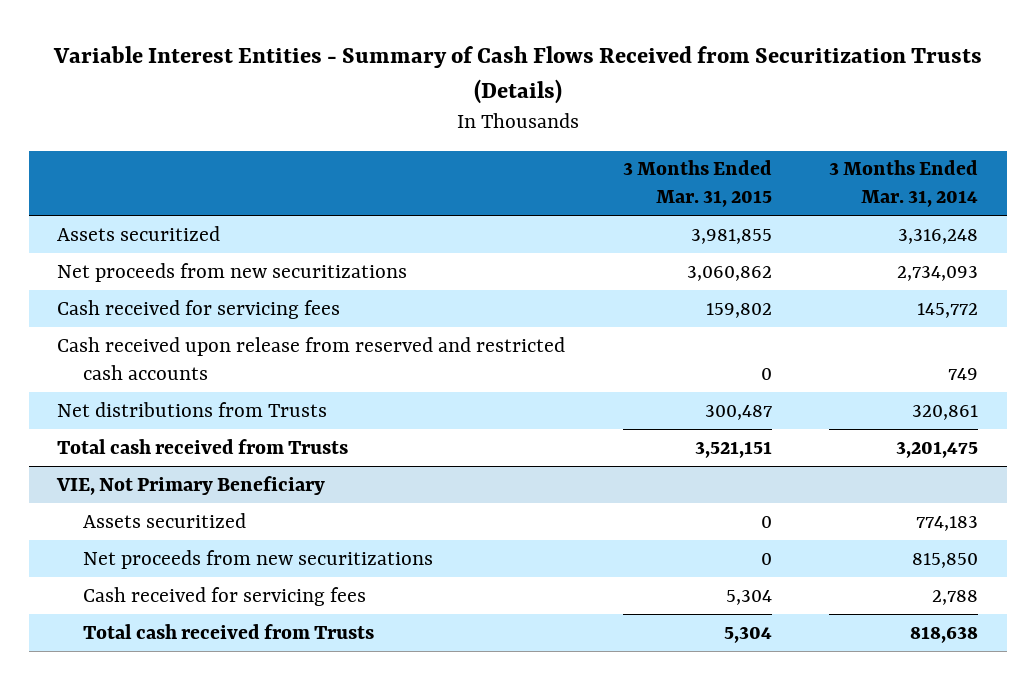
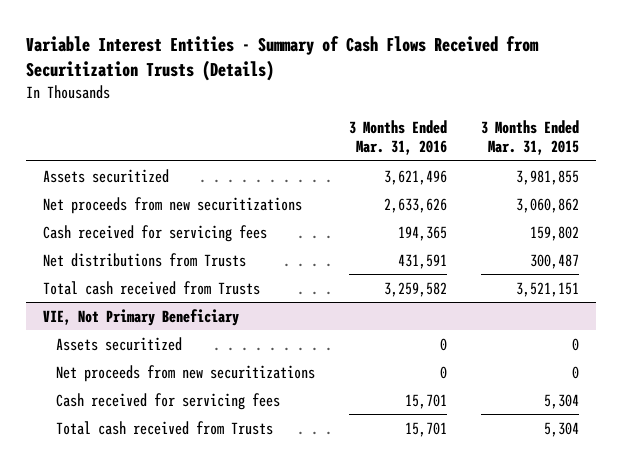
- | 3 Months Ended Mar. 31, 2015 | 3 Months Ended Mar. 31, 2014
+ | 3 Months Ended Mar. 31, 2016 | 3 Months Ended Mar. 31, 2015
- Cash received upon release from reserved and restricted cash accounts | 0 | 749

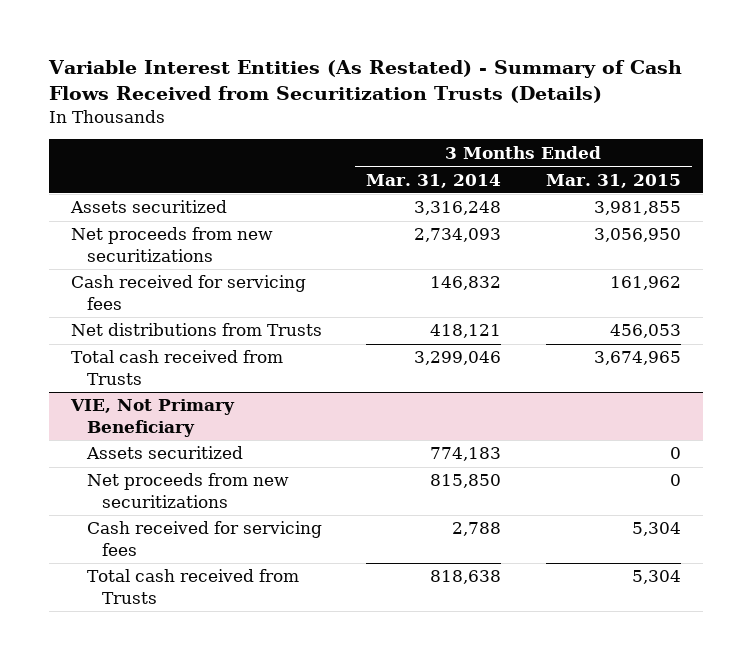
- Variable Interest Entities - Summary of Cash Flows Received from Securitization Trusts (Details)
+ Variable Interest Entities (As Restated) - Summary of Cash Flows Received from Securitization Trusts (Details)
- | 3 Months Ended Mar. 31, 2016 | 3 Months Ended Mar. 31, 2015
+ | 3 Months Ended Mar. 31, 2014 | 3 Months Ended Mar. 31, 2015
- Net proceeds from new securitizations | 2,633,626 | 3,060,862
- Cash received for servicing fees | 194,365 | 159,802
- Net distributions from Trusts | 431,591 | 300,487
- Total cash received from Trusts | 3,259,582 | 3,521,151
+ Net proceeds from new securitizations | 2,734,093 | 3,056,950
+ Cash received for servicing fees | 146,832 | 161,962
+ Net distributions from Trusts | 418,121 | 456,053
+ Total cash received from Trusts | 3,299,046 | 3,674,965

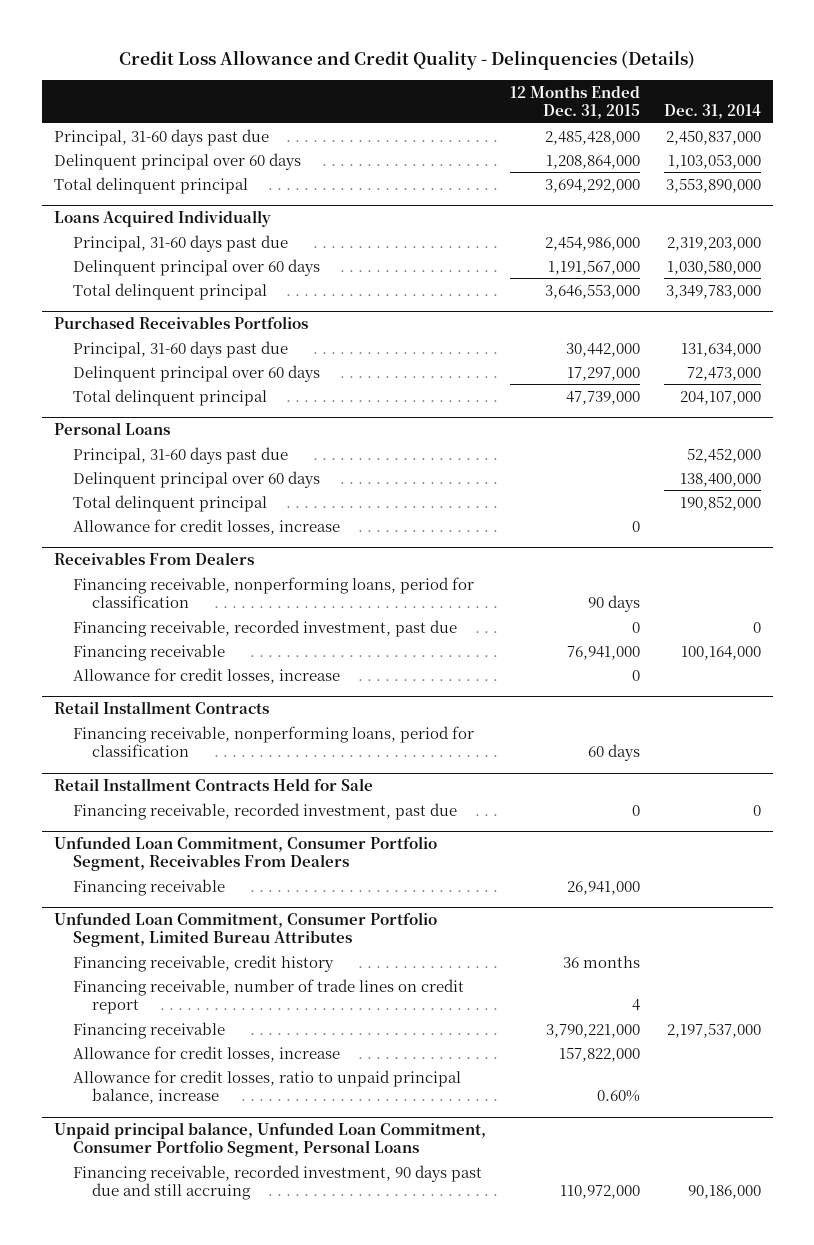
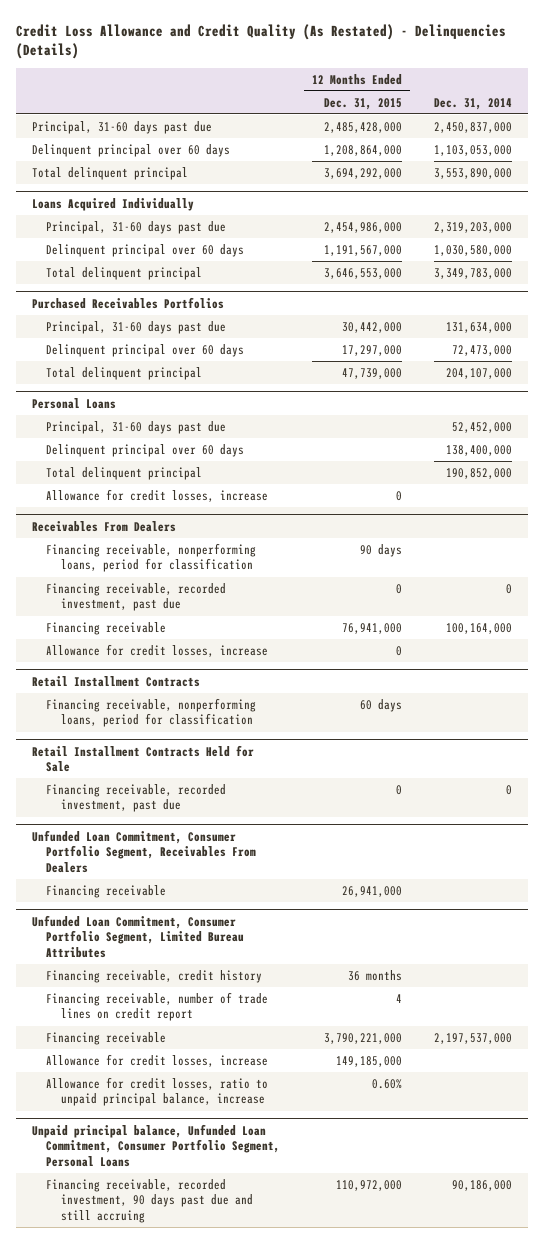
- Credit Loss Allowance and Credit Quality - Delinquencies (Details)
+ Credit Loss Allowance and Credit Quality (As Restated) - Delinquencies (Details)
@ Unfunded Loan Commitment, Consumer Portfolio Segment, Limited Bureau Attributes
- Allowance for credit losses, increase | 157,822,000 |
+ Allowance for credit losses, increase | 149,185,000 |

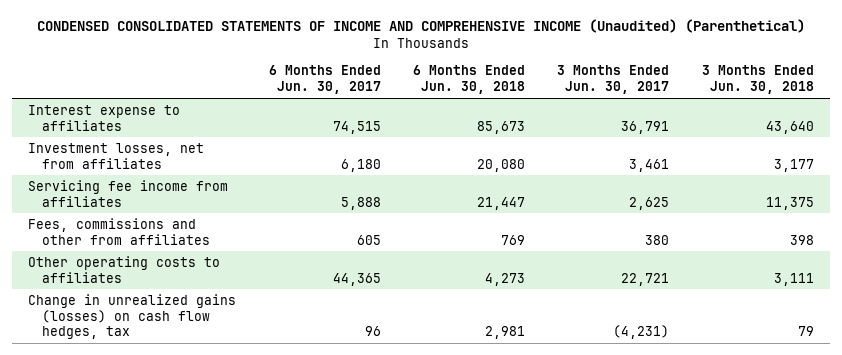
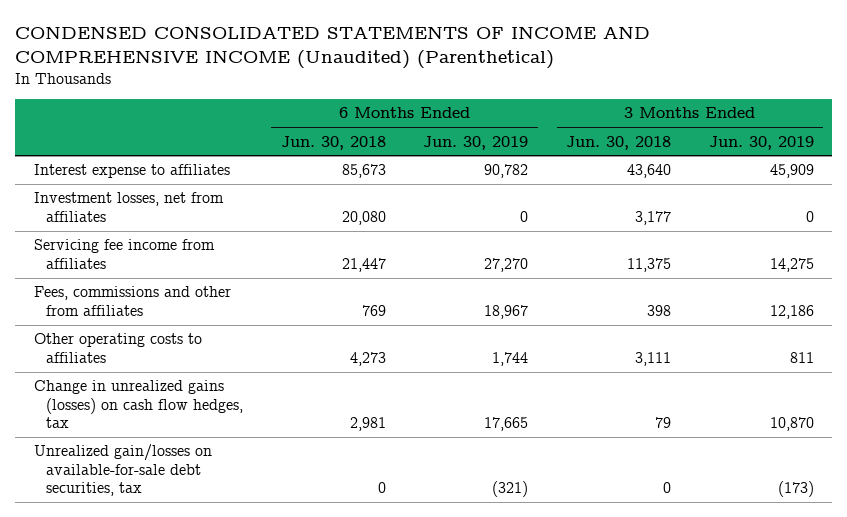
- | 6 Months Ended Jun. 30, 2017 | 6 Months Ended Jun. 30, 2018 | 3 Months Ended Jun. 30, 2017 | 3 Months Ended Jun. 30, 2018
+ | 6 Months Ended Jun. 30, 2018 | 6 Months Ended Jun. 30, 2019 | 3 Months Ended Jun. 30, 2018 | 3 Months Ended Jun. 30, 2019
+ Unrealized gain/losses on available-for-sale debt securities, tax | 0 | (321) | 0 | (173)

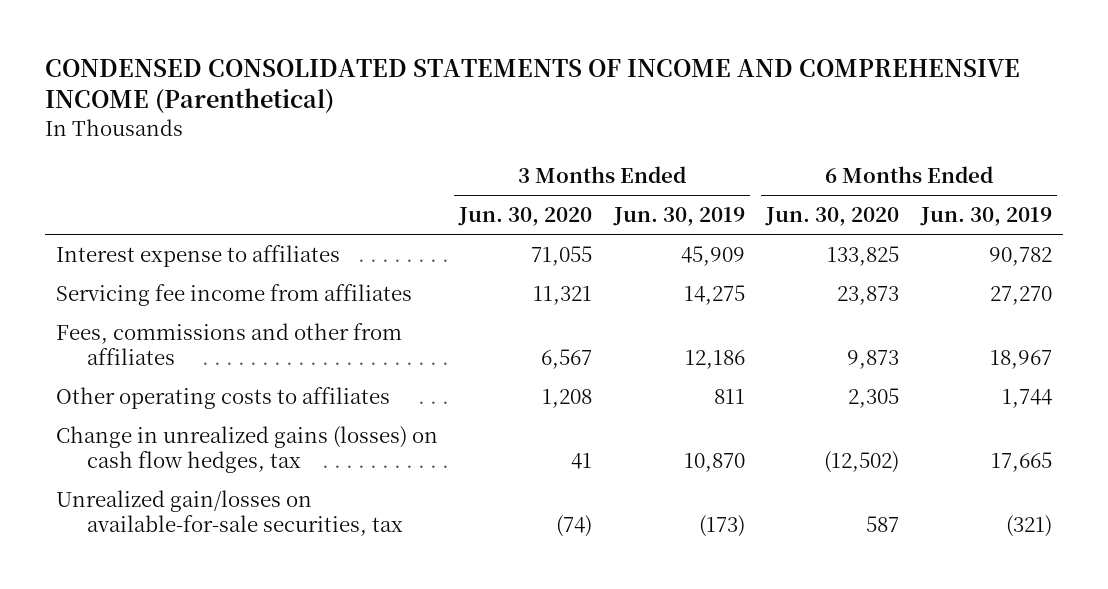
- CONDENSED CONSOLIDATED STATEMENTS OF INCOME AND COMPREHENSIVE INCOME (Unaudited) (Parenthetical)
+ CONDENSED CONSOLIDATED STATEMENTS OF INCOME AND COMPREHENSIVE INCOME (Parenthetical)
- | 6 Months Ended Jun. 30, 2018 | 6 Months Ended Jun. 30, 2019 | 3 Months Ended Jun. 30, 2018 | 3 Months Ended Jun. 30, 2019
+ | 3 Months Ended Jun. 30, 2020 | 3 Months Ended Jun. 30, 2019 | 6 Months Ended Jun. 30, 2020 | 6 Months Ended Jun. 30, 2019
- Investment losses, net from affiliates | 20,080 | 0 | 3,177 | 0
- Unrealized gain/losses on available-for-sale debt securities, tax | 0 | (321) | 0 | (173)
+ Unrealized gain/losses on available-for-sale securities, tax | (74) | (173) | 587 | (321)

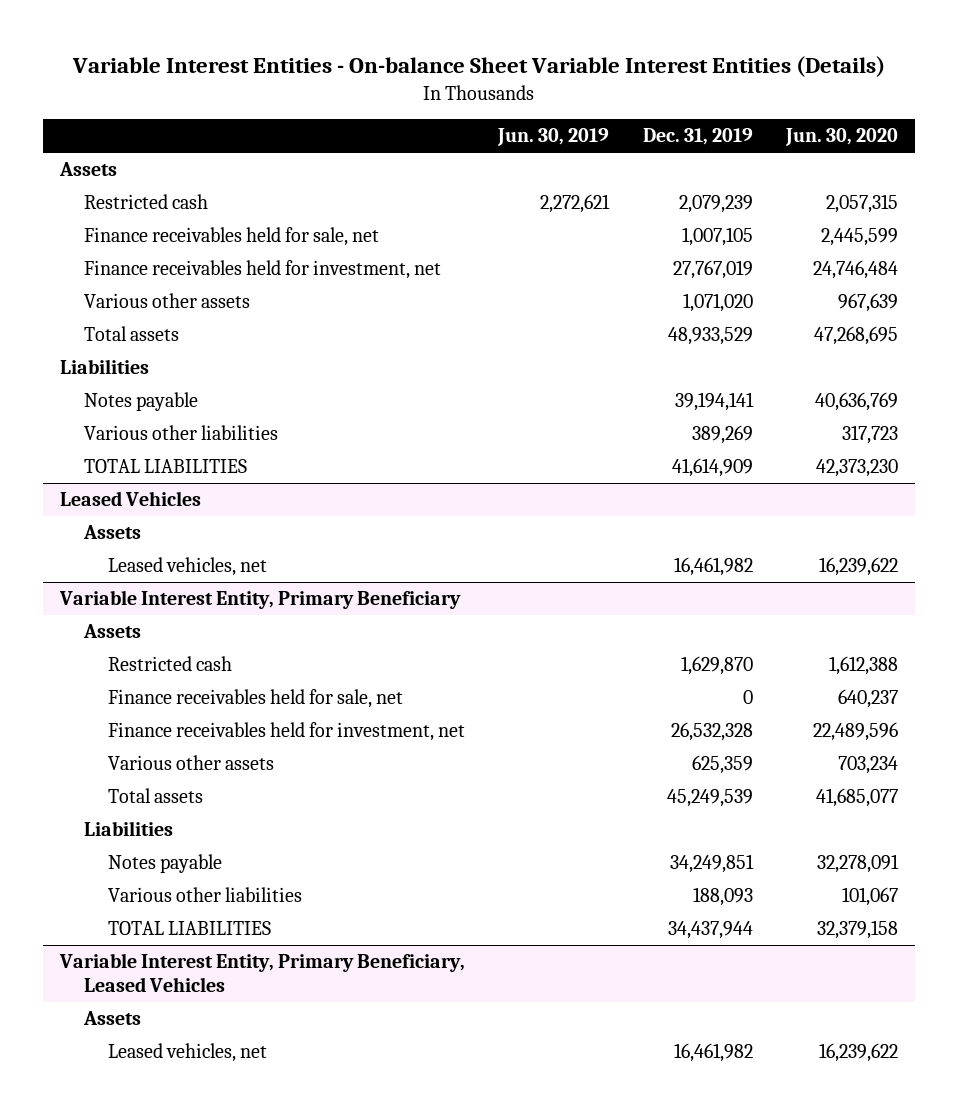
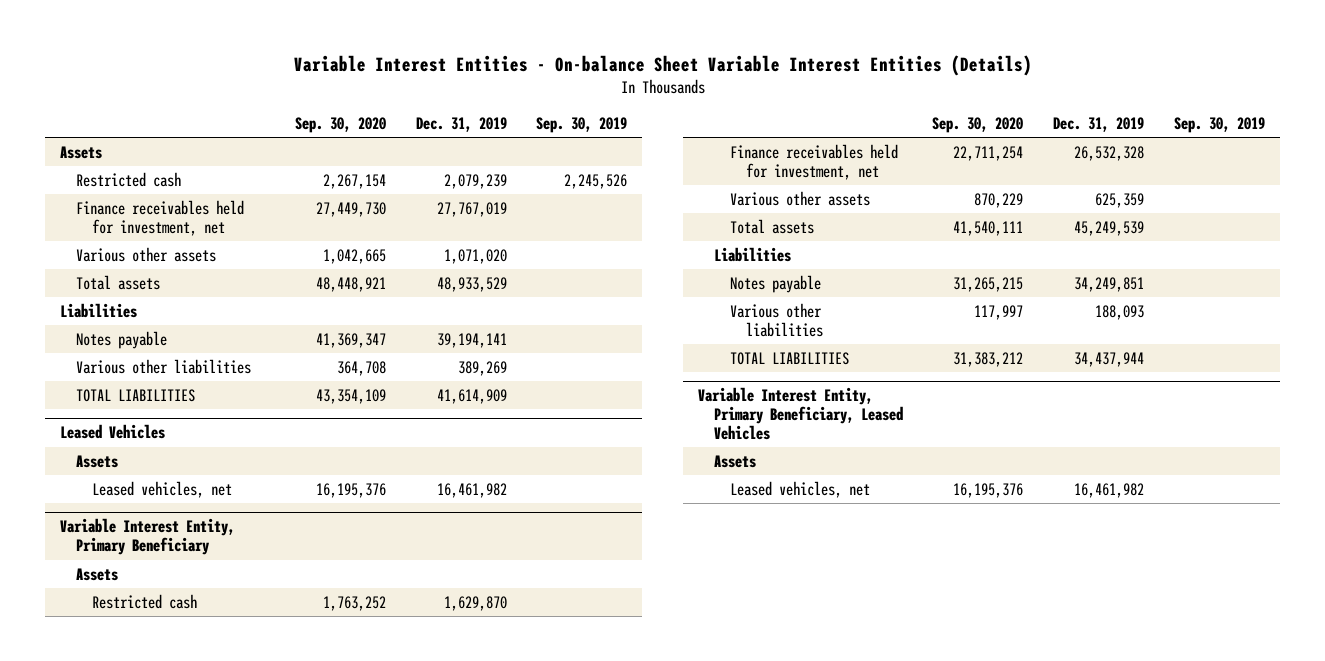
- | Jun. 30, 2019 | Dec. 31, 2019 | Jun. 30, 2020
+ | Sep. 30, 2020 | Dec. 31, 2019 | Sep. 30, 2019
- Finance receivables held for sale, net | | 1,007,105 | 2,445,599
@ Variable Interest Entity, Primary Beneficiary
- Finance receivables held for sale, net | | 0 | 640,237

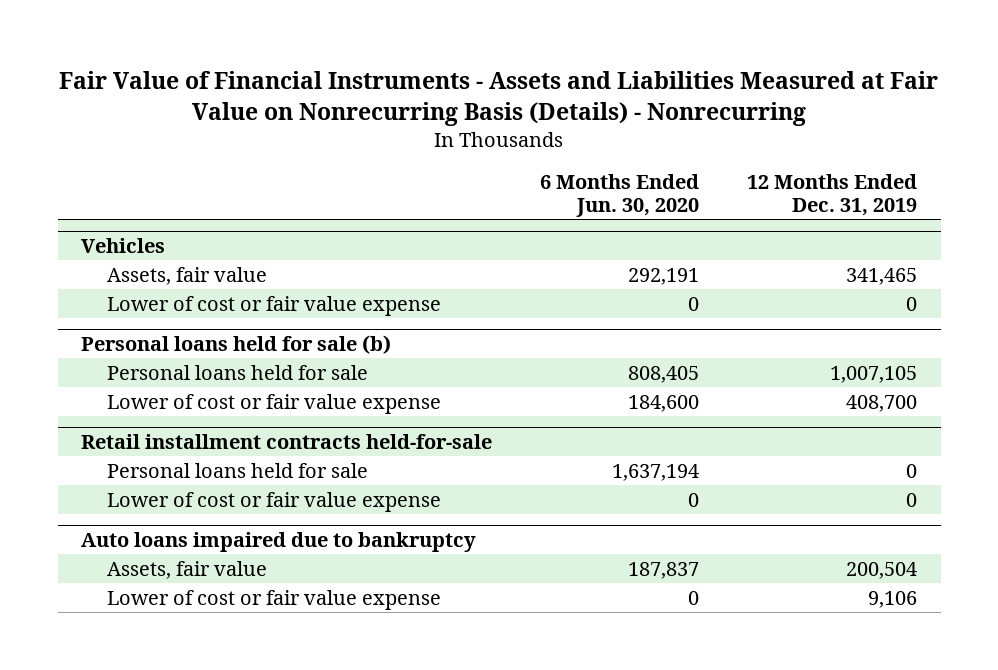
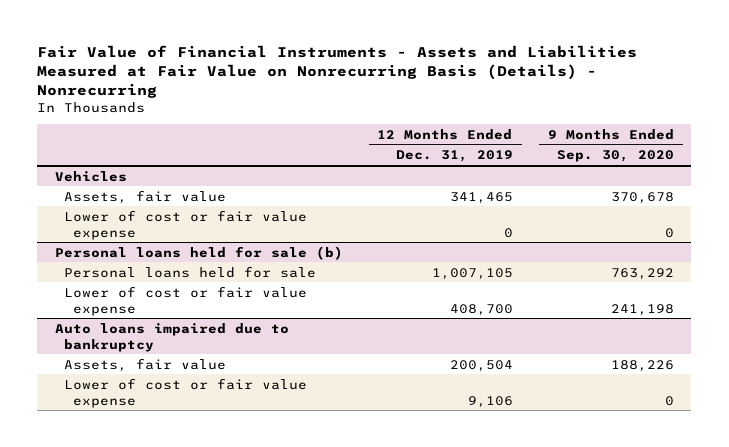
- | 6 Months Ended Jun. 30, 2020 | 12 Months Ended Dec. 31, 2019
+ | 12 Months Ended Dec. 31, 2019 | 9 Months Ended Sep. 30, 2020
- Retail installment contracts held-for-sale
- Personal loans held for sale | 1,637,194 | 0
- Lower of cost or fair value expense | 0 | 0

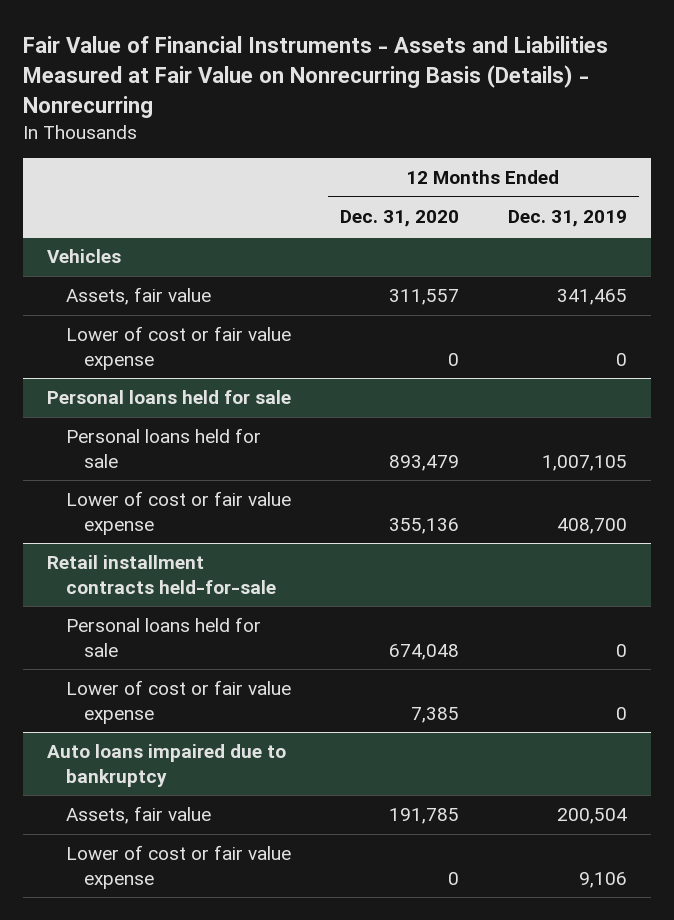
- | 12 Months Ended Dec. 31, 2019 | 9 Months Ended Sep. 30, 2020
+ | 12 Months Ended Dec. 31, 2020 | 12 Months Ended Dec. 31, 2019
- Personal loans held for sale (b)
+ Personal loans held for sale
+ Retail installment contracts held-for-sale
+ Personal loans held for sale | 674,048 | 0
+ Lower of cost or fair value expense | 7,385 | 0

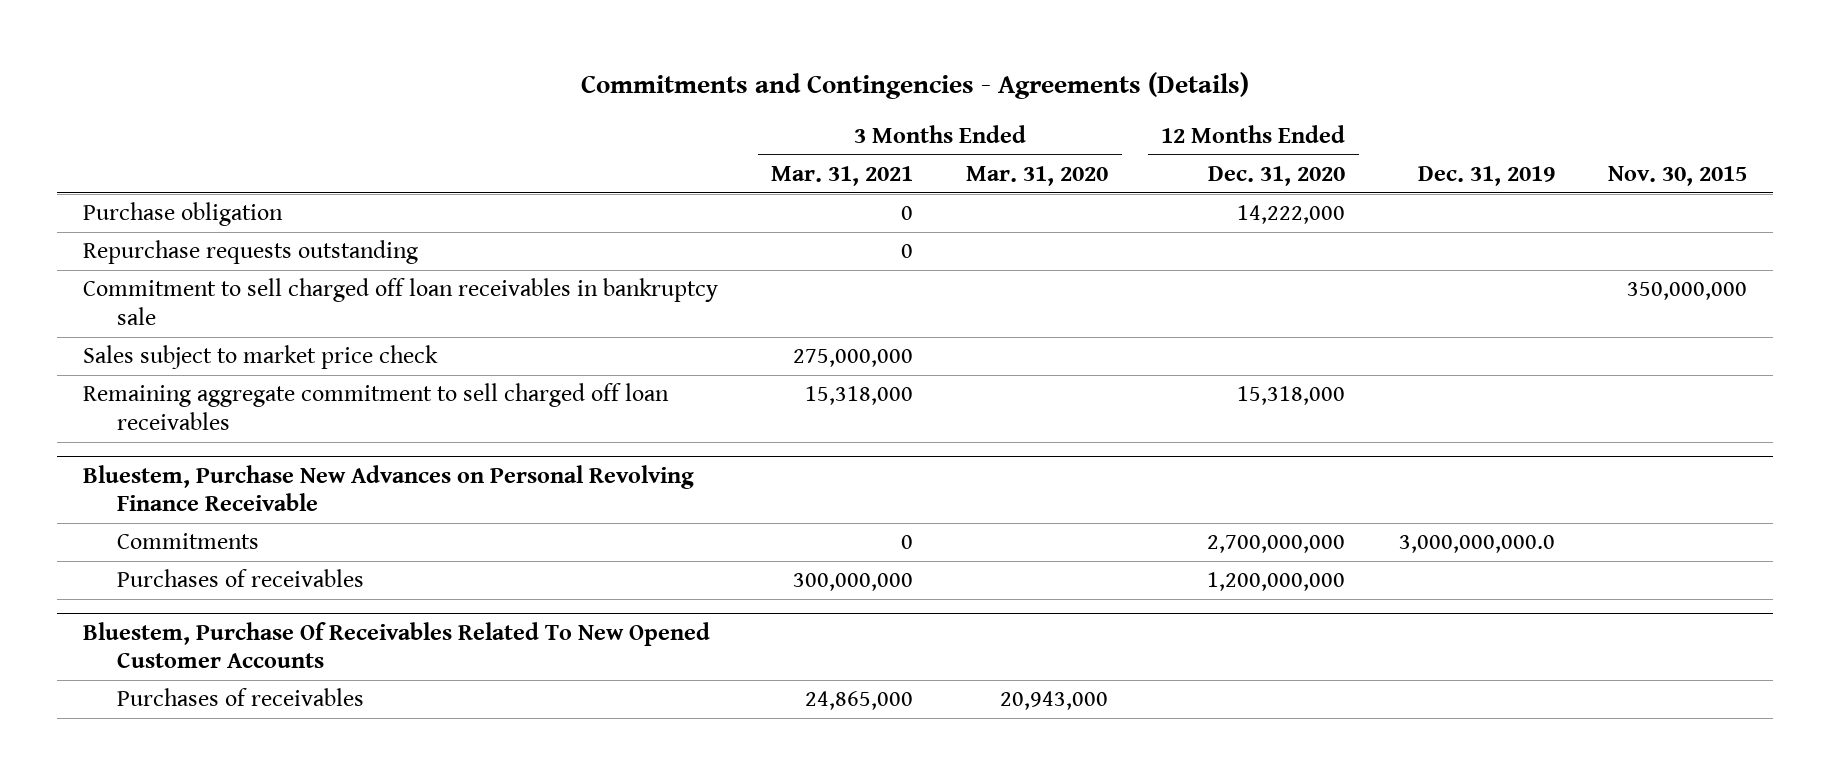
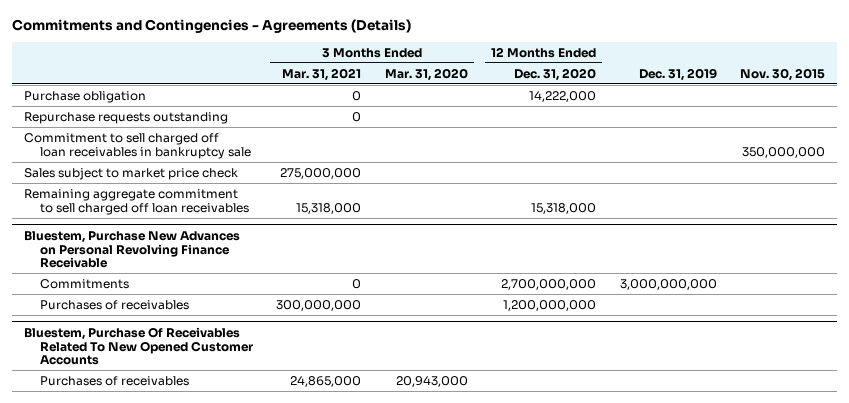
@ Bluestem, Purchase New Advances on Personal Revolving Finance Receivable
- Commitments | 0 | | 2,700,000,000 | 3,000,000,000.0 |
+ Commitments | 0 | | 2,700,000,000 | 3,000,000,000 |

